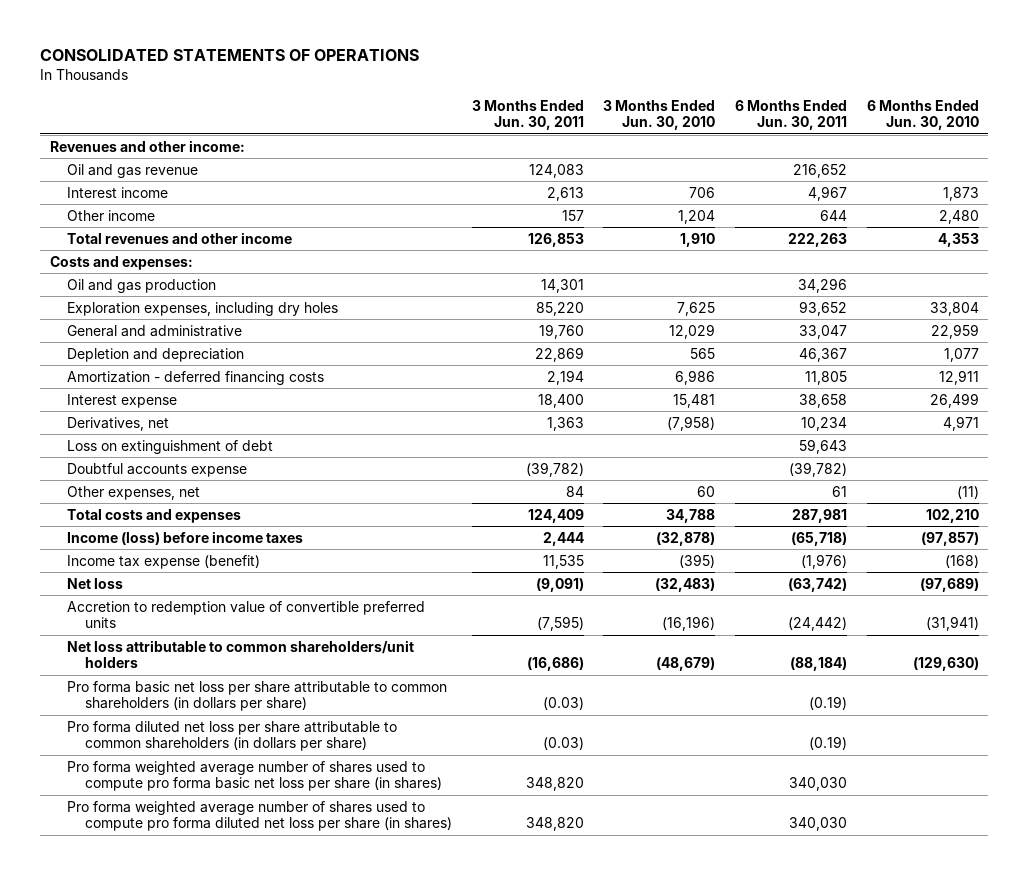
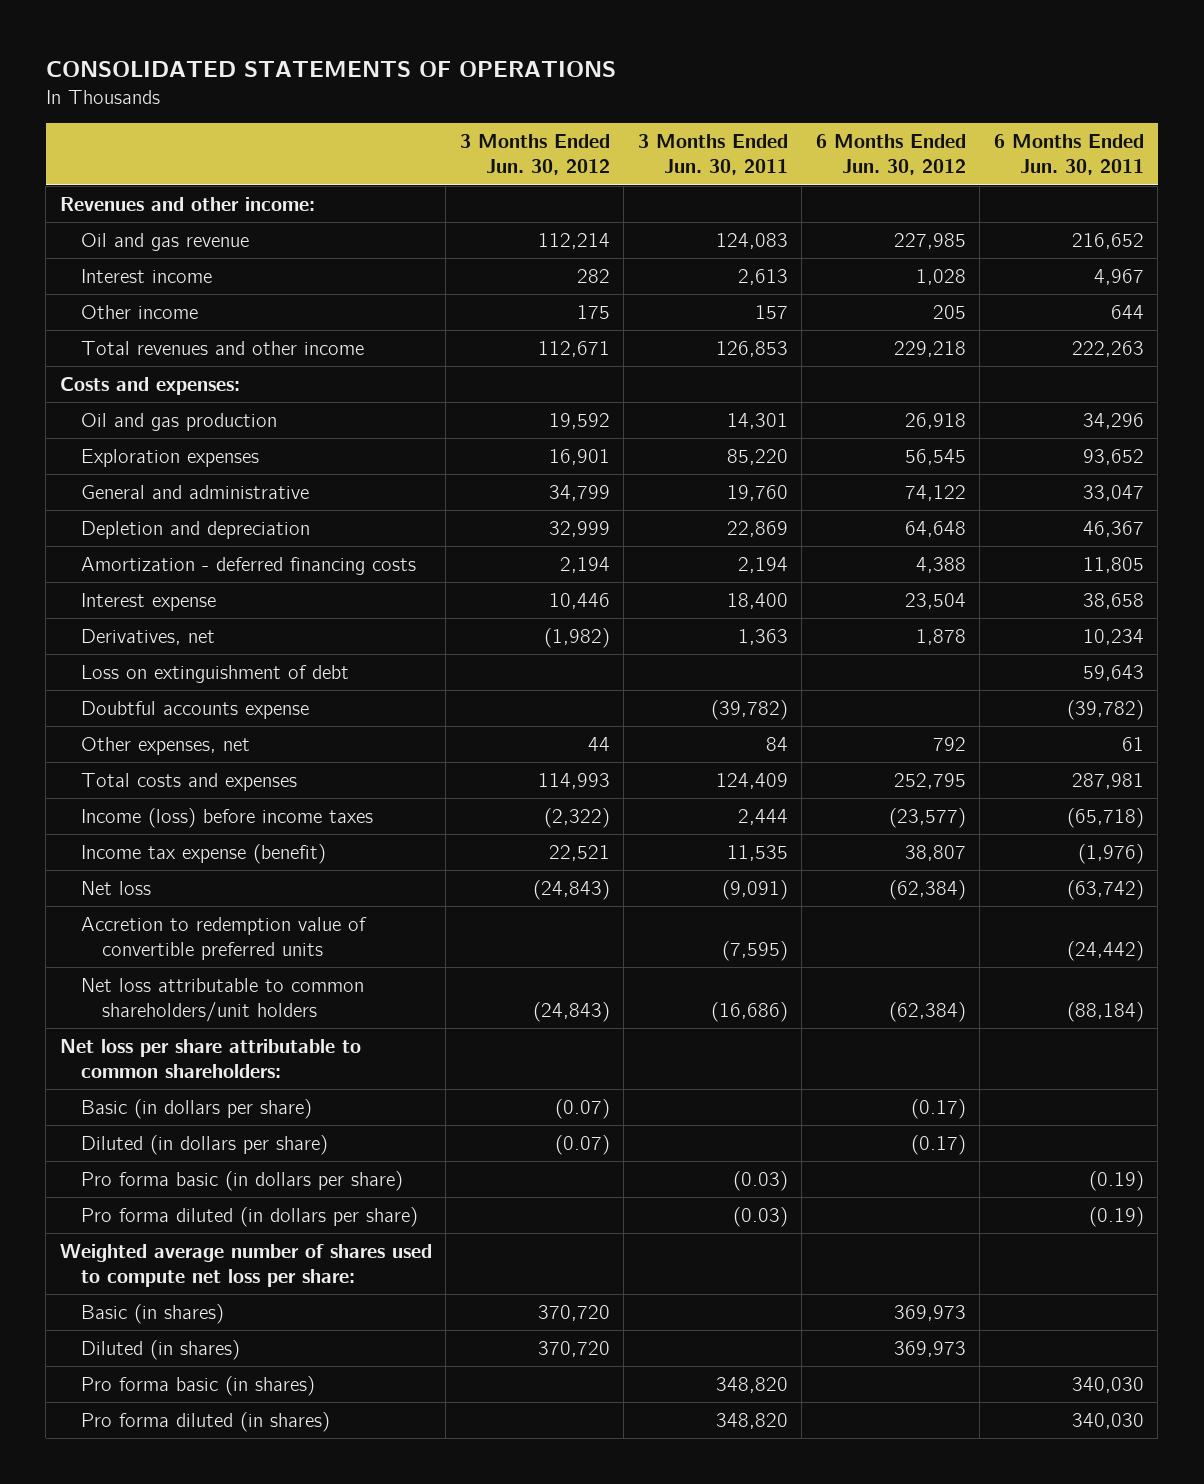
- | 3 Months Ended Jun. 30, 2011 | 3 Months Ended Jun. 30, 2010 | 6 Months Ended Jun. 30, 2011 | 6 Months Ended Jun. 30, 2010
+ | 3 Months Ended Jun. 30, 2012 | 3 Months Ended Jun. 30, 2011 | 6 Months Ended Jun. 30, 2012 | 6 Months Ended Jun. 30, 2011
- Exploration expenses, including dry holes | 85,220 | 7,625 | 93,652 | 33,804
+ Exploration expenses | 16,901 | 85,220 | 56,545 | 93,652
- Pro forma basic net loss per share attributable to common shareholders (in dollars per share) | (0.03) | | (0.19) |
- Pro forma diluted net loss per share attributable to common shareholders (in dollars per share) | (0.03) | | (0.19) |
- Pro forma weighted average number of shares used to compute pro forma basic net loss per share (in shares) | 348,820 | | 340,030 |
- Pro forma weighted average number of shares used to compute pro forma diluted net loss per share (in shares) | 348,820 | | 340,030 |
+ Net loss per share attributable to common shareholders:
+ Basic (in dollars per share) | (0.07) | | (0.17) |
+ Diluted (in dollars per share) | (0.07) | | (0.17) |
+ Pro forma basic (in dollars per share) | | (0.03) | | (0.19)
+ Pro forma diluted (in dollars per share) | | (0.03) | | (0.19)
+ Weighted average number of shares used to compute net loss per share:
+ Basic (in shares) | 370,720 | | 369,973 |
+ Diluted (in shares) | 370,720 | | 369,973 |
+ Pro forma basic (in shares) | | 348,820 | | 340,030
+ Pro forma diluted (in shares) | | 348,820 | | 340,030

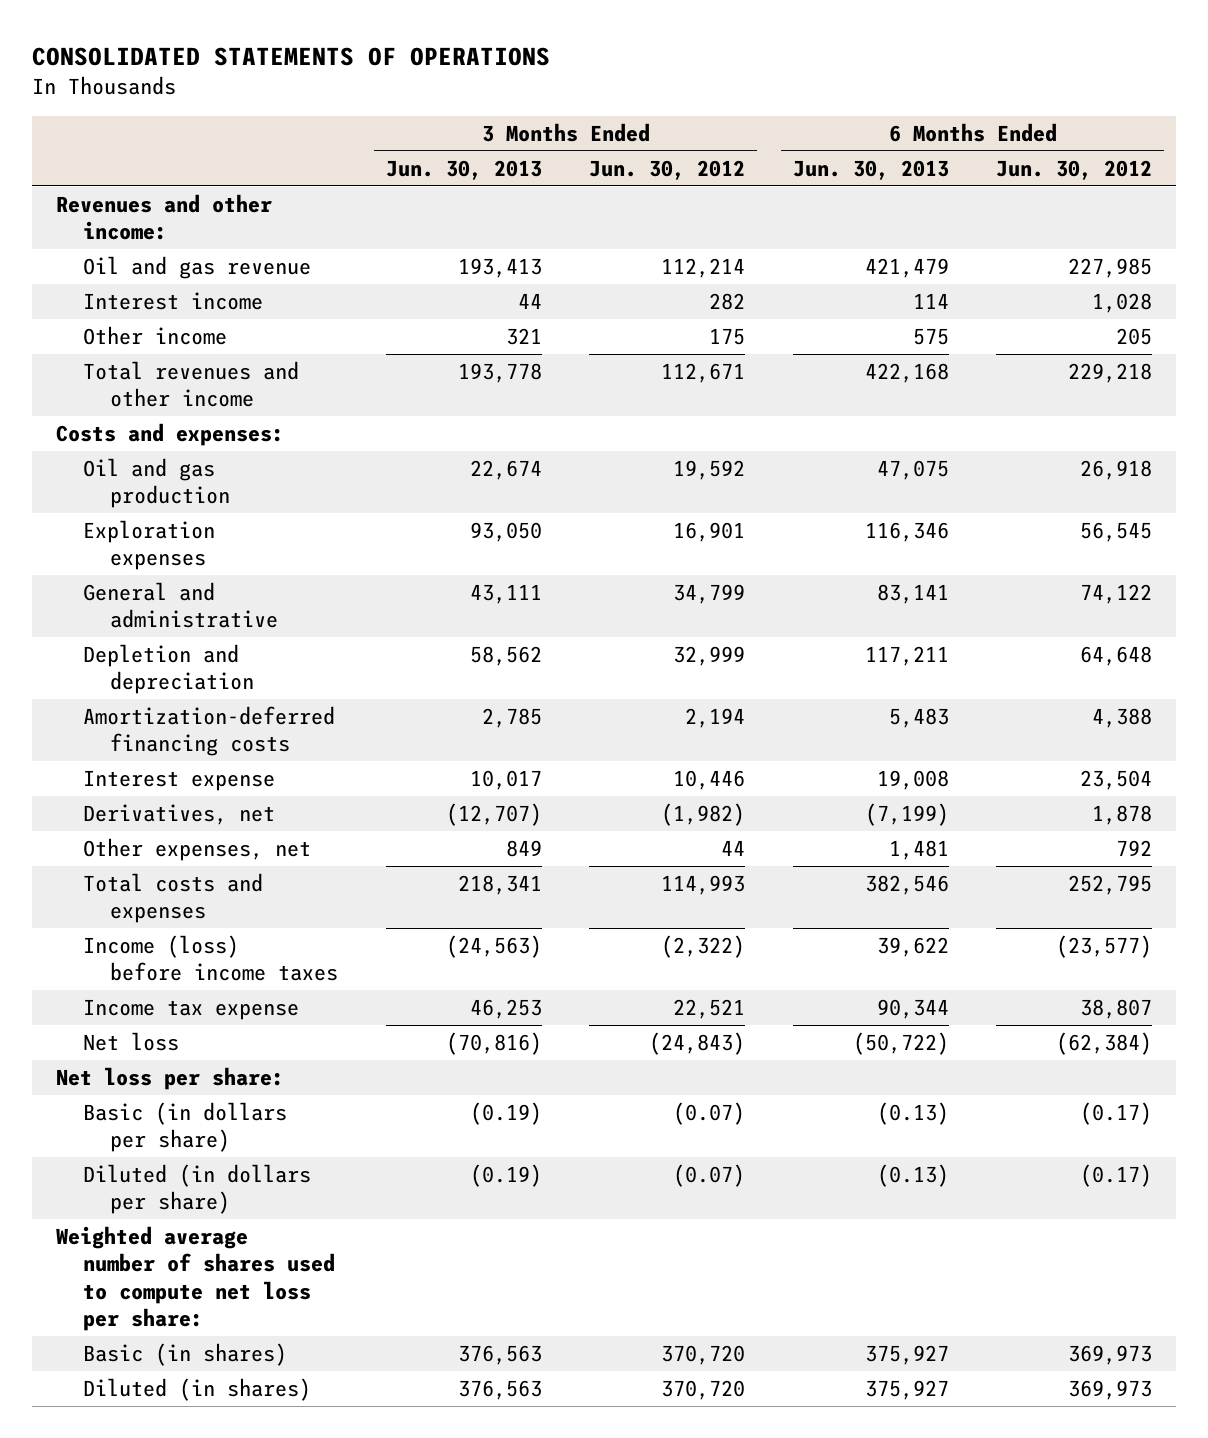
- | 3 Months Ended Jun. 30, 2012 | 3 Months Ended Jun. 30, 2011 | 6 Months Ended Jun. 30, 2012 | 6 Months Ended Jun. 30, 2011
+ | 3 Months Ended Jun. 30, 2013 | 3 Months Ended Jun. 30, 2012 | 6 Months Ended Jun. 30, 2013 | 6 Months Ended Jun. 30, 2012
- Amortization - deferred financing costs | 2,194 | 2,194 | 4,388 | 11,805
+ Amortization-deferred financing costs | 2,785 | 2,194 | 5,483 | 4,388
- Loss on extinguishment of debt | | | | 59,643
- Doubtful accounts expense | | (39,782) | | (39,782)
- Income tax expense (benefit) | 22,521 | 11,535 | 38,807 | (1,976)
+ Income tax expense | 46,253 | 22,521 | 90,344 | 38,807
- Accretion to redemption value of convertible preferred units | | (7,595) | | (24,442)
- Net loss attributable to common shareholders/unit holders | (24,843) | (16,686) | (62,384) | (88,184)
- Net loss per share attributable to common shareholders:
+ Net loss per share:
- Pro forma basic (in dollars per share) | | (0.03) | | (0.19)
- Pro forma diluted (in dollars per share) | | (0.03) | | (0.19)
- Pro forma basic (in shares) | | 348,820 | | 340,030
- Pro forma diluted (in shares) | | 348,820 | | 340,030

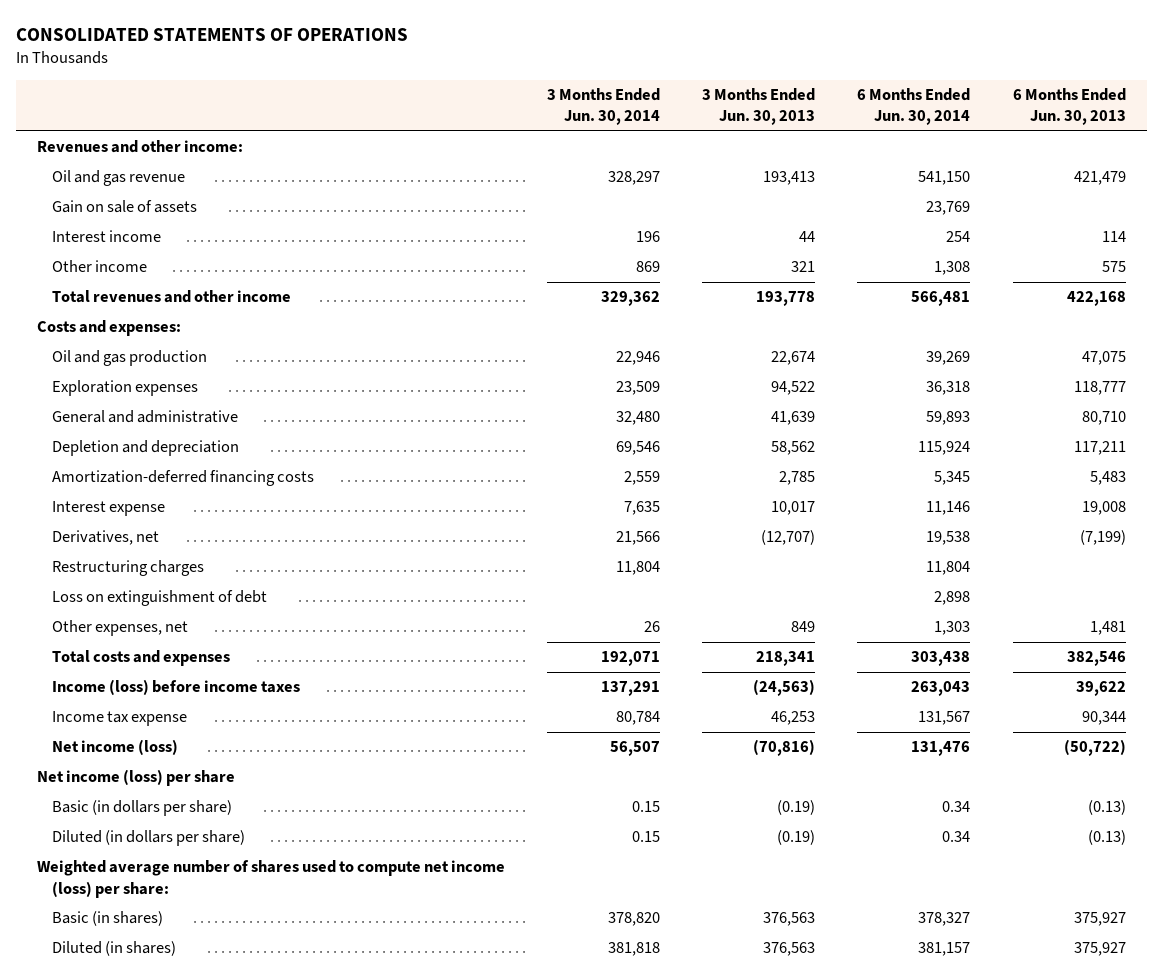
- | 3 Months Ended Jun. 30, 2013 | 3 Months Ended Jun. 30, 2012 | 6 Months Ended Jun. 30, 2013 | 6 Months Ended Jun. 30, 2012
+ | 3 Months Ended Jun. 30, 2014 | 3 Months Ended Jun. 30, 2013 | 6 Months Ended Jun. 30, 2014 | 6 Months Ended Jun. 30, 2013
+ Gain on sale of assets | | | 23,769 |
- Exploration expenses | 93,050 | 16,901 | 116,346 | 56,545
- General and administrative | 43,111 | 34,799 | 83,141 | 74,122
+ Exploration expenses | 23,509 | 94,522 | 36,318 | 118,777
+ General and administrative | 32,480 | 41,639 | 59,893 | 80,710
+ Restructuring charges | 11,804 | | 11,804 |
+ Loss on extinguishment of debt | | | 2,898 |
- Net loss | (70,816) | (24,843) | (50,722) | (62,384)
- Net loss per share:
+ Net income (loss) | 56,507 | (70,816) | 131,476 | (50,722)
+ Net income (loss) per share
- Weighted average number of shares used to compute net loss per share:
+ Weighted average number of shares used to compute net income (loss) per share:

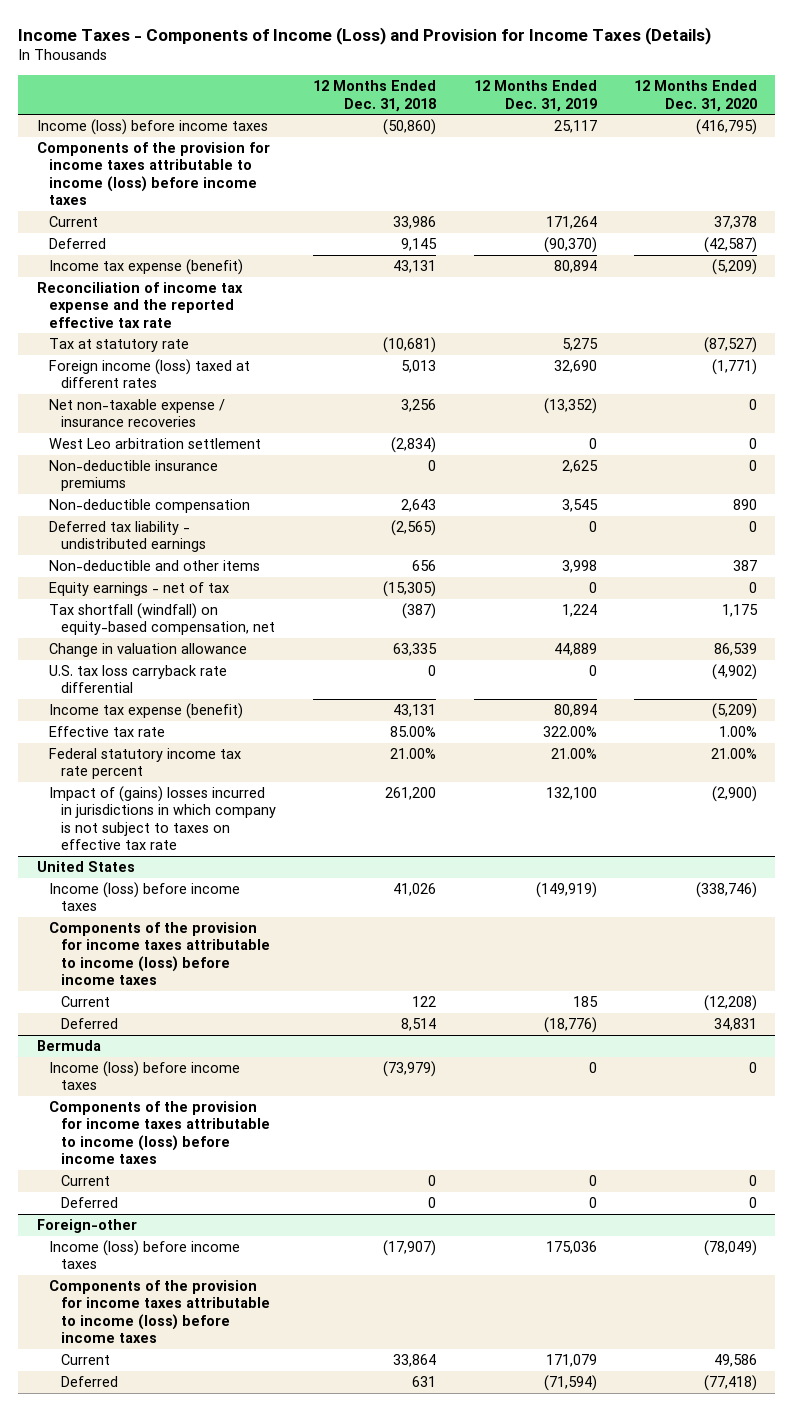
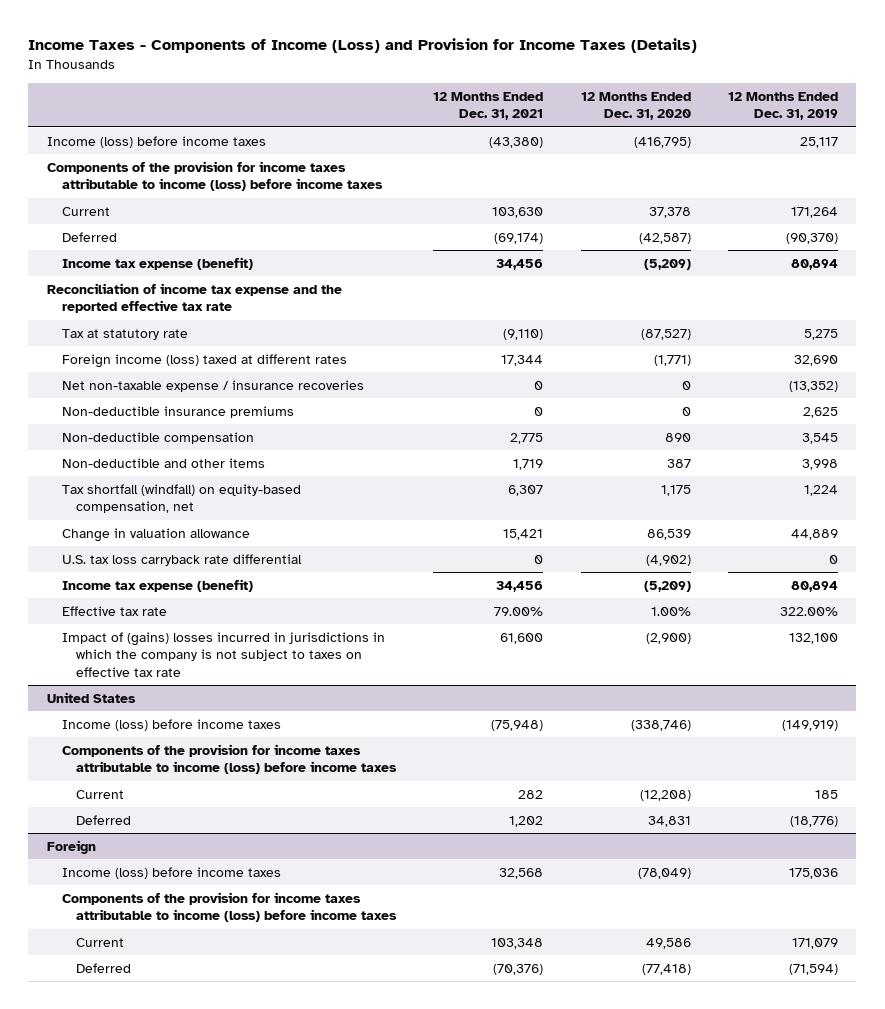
- | 12 Months Ended Dec. 31, 2018 | 12 Months Ended Dec. 31, 2019 | 12 Months Ended Dec. 31, 2020
+ | 12 Months Ended Dec. 31, 2021 | 12 Months Ended Dec. 31, 2020 | 12 Months Ended Dec. 31, 2019
- West Leo arbitration settlement | (2,834) | 0 | 0
- Deferred tax liability - undistributed earnings | (2,565) | 0 | 0
- Equity earnings - net of tax | (15,305) | 0 | 0
- Federal statutory income tax rate percent | 21.00% | 21.00% | 21.00%
- Impact of (gains) losses incurred in jurisdictions in which company is not subject to taxes on effective tax rate | 261,200 | 132,100 | (2,900)
+ Impact of (gains) losses incurred in jurisdictions in which the company is not subject to taxes on effective tax rate | 61,600 | (2,900) | 132,100
- Bermuda
- Income (loss) before income taxes | (73,979) | 0 | 0
- Components of the provision for income taxes attributable to income (loss) before income taxes
- Current | 0 | 0 | 0
- Deferred | 0 | 0 | 0
- Foreign-other
+ Foreign

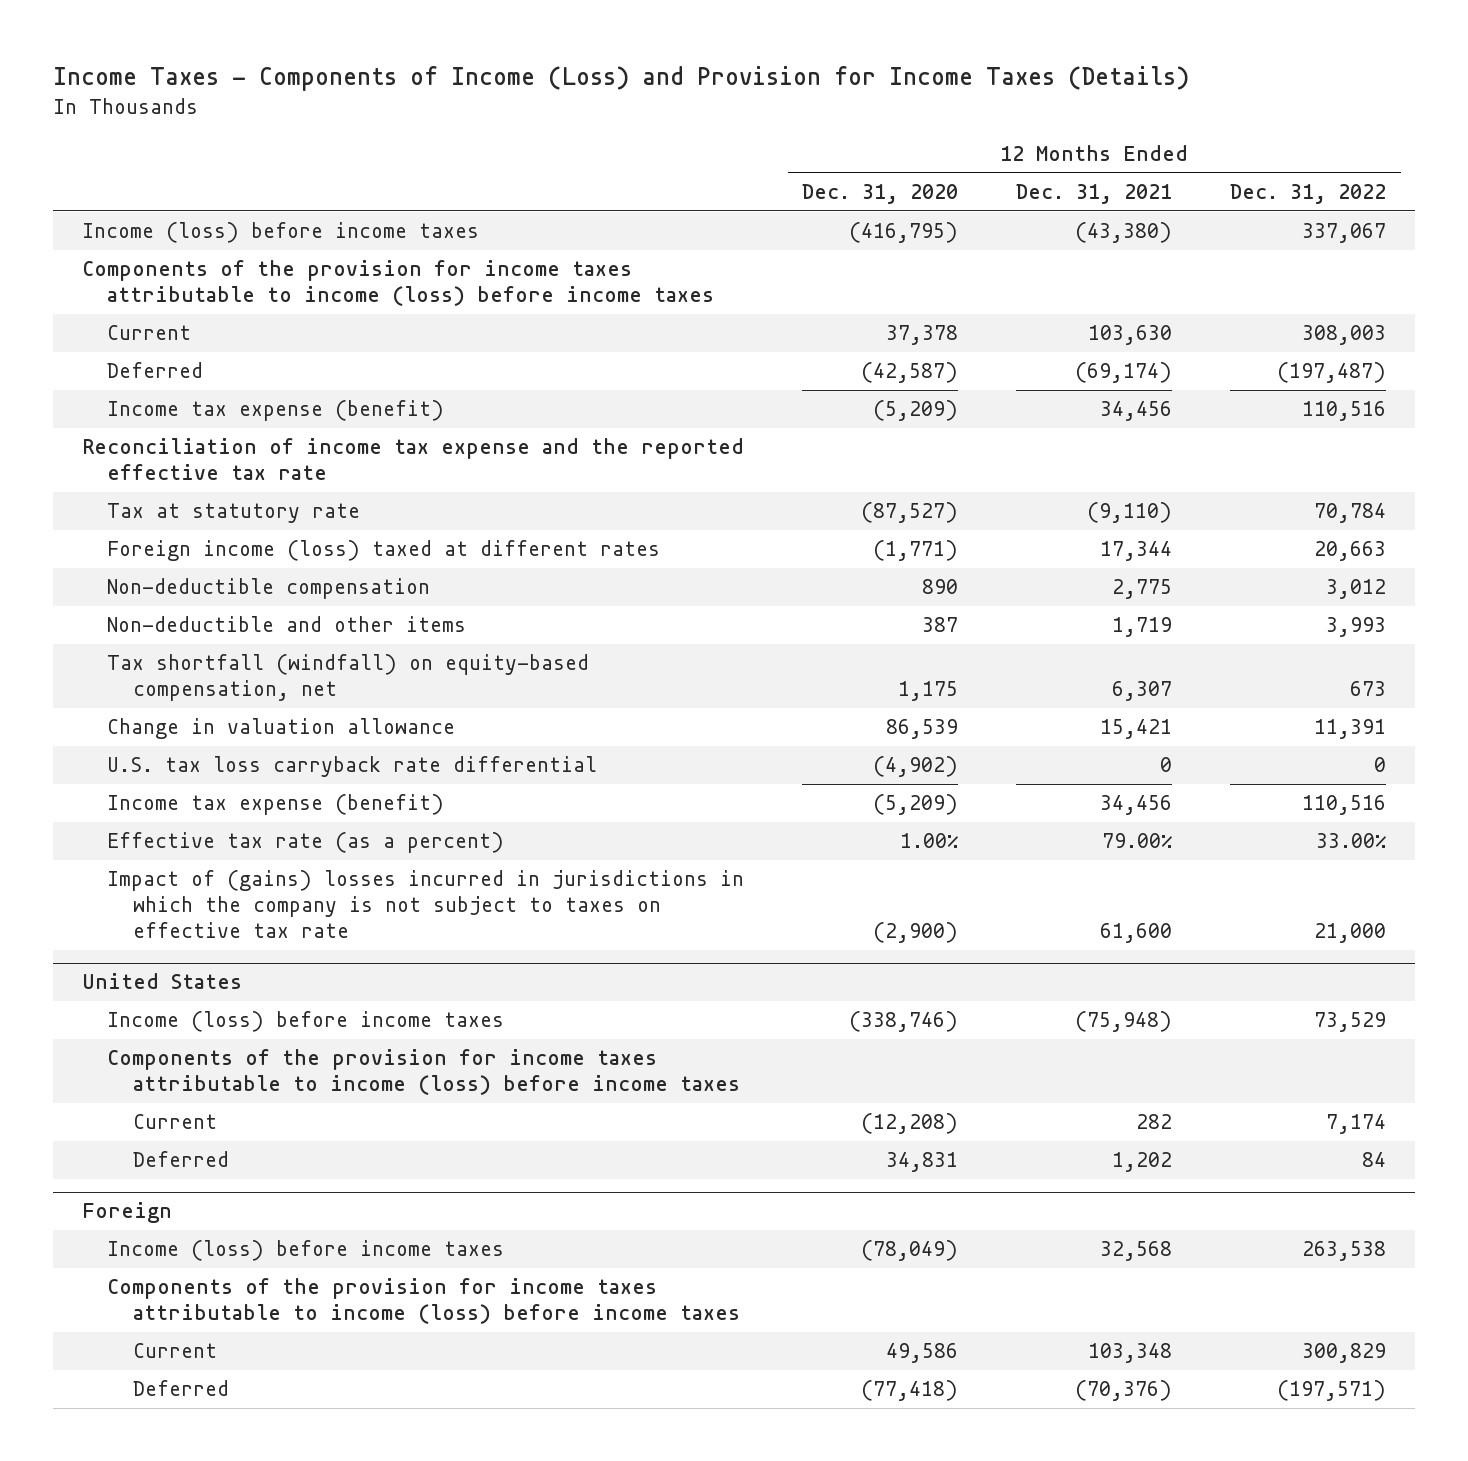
- | 12 Months Ended Dec. 31, 2021 | 12 Months Ended Dec. 31, 2020 | 12 Months Ended Dec. 31, 2019
+ | 12 Months Ended Dec. 31, 2020 | 12 Months Ended Dec. 31, 2021 | 12 Months Ended Dec. 31, 2022
- Net non-taxable expense / insurance recoveries | 0 | 0 | (13,352)
- Non-deductible insurance premiums | 0 | 0 | 2,625
- Effective tax rate | 79.00% | 1.00% | 322.00%
+ Effective tax rate (as a percent) | 1.00% | 79.00% | 33.00%

